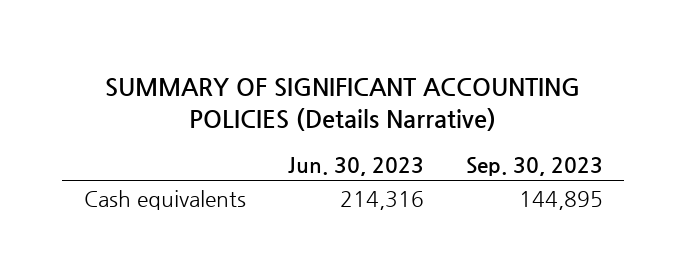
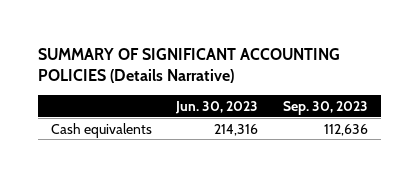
- Cash equivalents | 214,316 | 144,895
+ Cash equivalents | 214,316 | 112,636

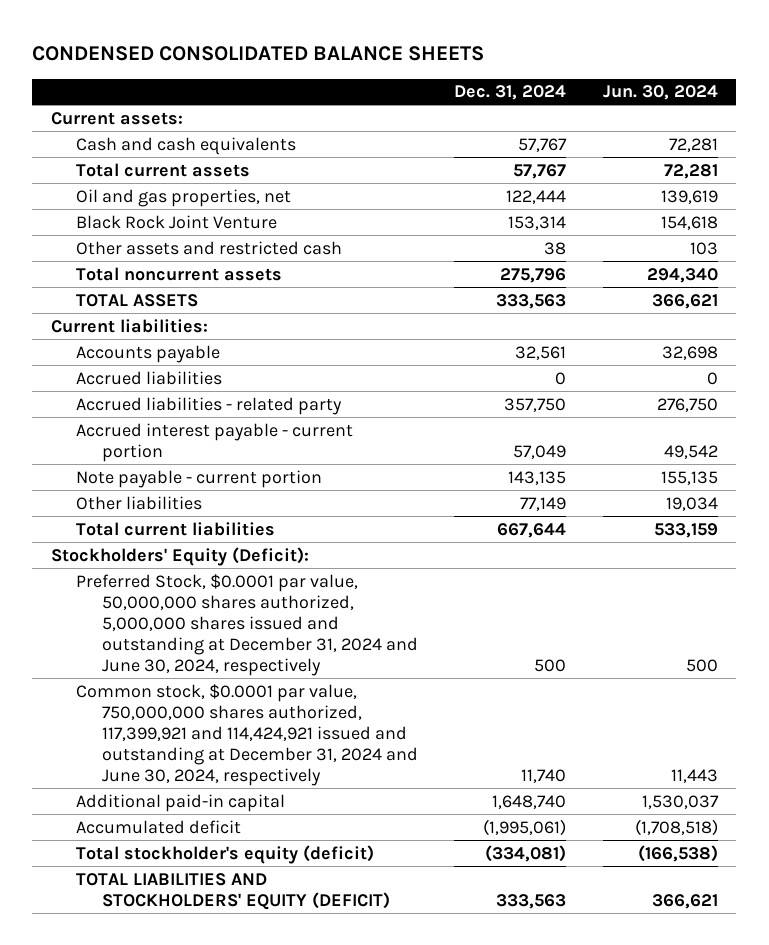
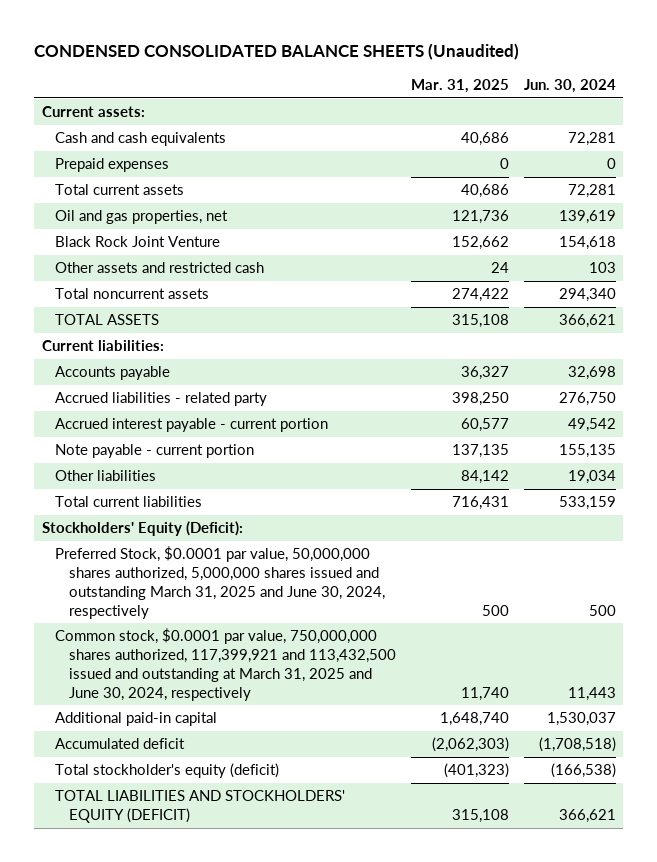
- CONDENSED CONSOLIDATED BALANCE SHEETS
+ CONDENSED CONSOLIDATED BALANCE SHEETS (Unaudited)
- | Dec. 31, 2024 | Jun. 30, 2024
+ | Mar. 31, 2025 | Jun. 30, 2024
+ Prepaid expenses | 0 | 0
- Accrued liabilities | 0 | 0
- Preferred Stock, $0.0001 par value, 50,000,000 shares authorized, 5,000,000 shares issued and outstanding at December 31, 2024 and June 30, 2024, respectively | 500 | 500
- Common stock, $0.0001 par value, 750,000,000 shares authorized, 117,399,921 and 114,424,921 issued and outstanding at December 31, 2024 and June 30, 2024, respectively | 11,740 | 11,443
+ Preferred Stock, $0.0001 par value, 50,000,000 shares authorized, 5,000,000 shares issued and outstanding March 31, 2025 and June 30, 2024, respectively | 500 | 500
+ Common stock, $0.0001 par value, 750,000,000 shares authorized, 117,399,921 and 113,432,500 issued and outstanding at March 31, 2025 and June 30, 2024, respectively | 11,740 | 11,443

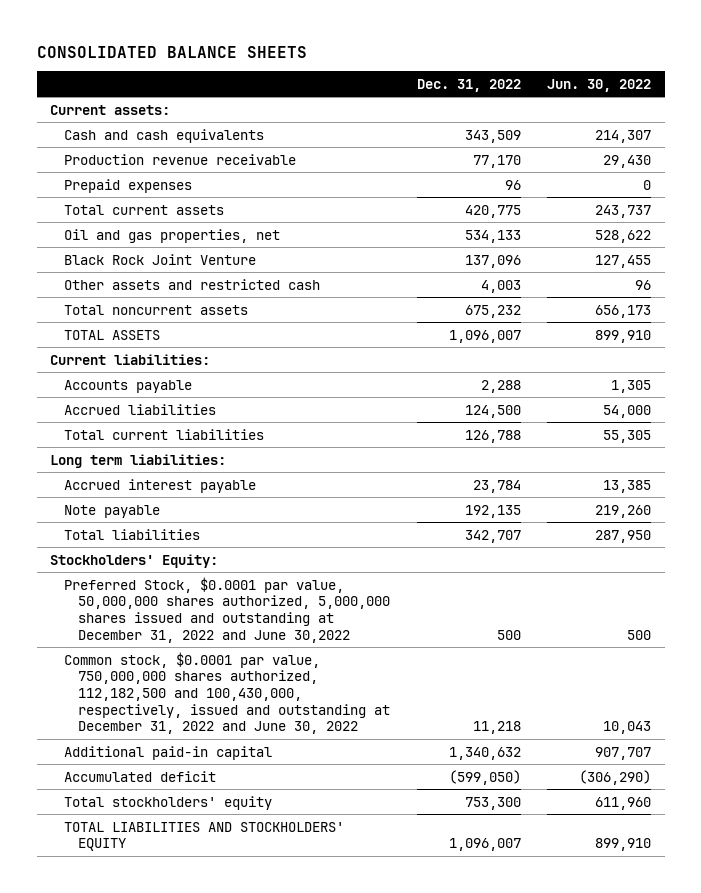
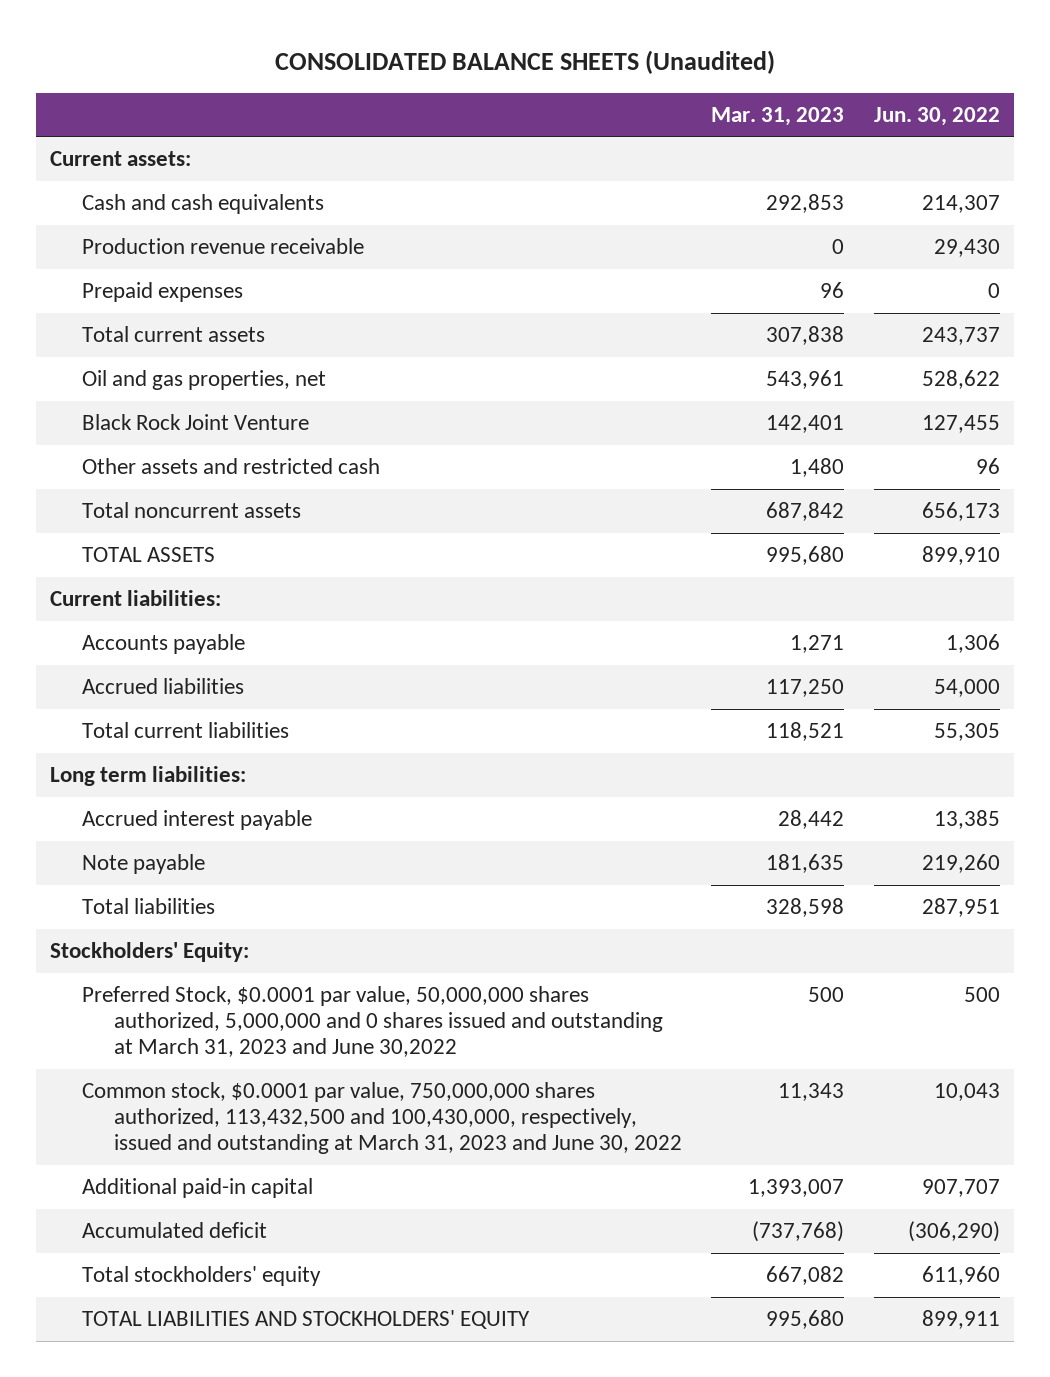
- CONSOLIDATED BALANCE SHEETS
+ CONSOLIDATED BALANCE SHEETS (Unaudited)
- | Dec. 31, 2022 | Jun. 30, 2022
+ | Mar. 31, 2023 | Jun. 30, 2022
- Accounts payable | 2,288 | 1,305
+ Accounts payable | 1,271 | 1,306
- Total liabilities | 342,707 | 287,950
+ Total liabilities | 328,598 | 287,951
- Preferred Stock, $0.0001 par value, 50,000,000 shares authorized, 5,000,000 shares issued and outstanding at December 31, 2022 and June 30,2022 | 500 | 500
- Common stock, $0.0001 par value, 750,000,000 shares authorized, 112,182,500 and 100,430,000, respectively, issued and outstanding at December 31, 2022 and June 30, 2022 | 11,218 | 10,043
+ Preferred Stock, $0.0001 par value, 50,000,000 shares authorized, 5,000,000 and 0 shares issued and outstanding at March 31, 2023 and June 30,2022 | 500 | 500
+ Common stock, $0.0001 par value, 750,000,000 shares authorized, 113,432,500 and 100,430,000, respectively, issued and outstanding at March 31, 2023 and June 30, 2022 | 11,343 | 10,043
- TOTAL LIABILITIES AND STOCKHOLDERS' EQUITY | 1,096,007 | 899,910
+ TOTAL LIABILITIES AND STOCKHOLDERS' EQUITY | 995,680 | 899,911

